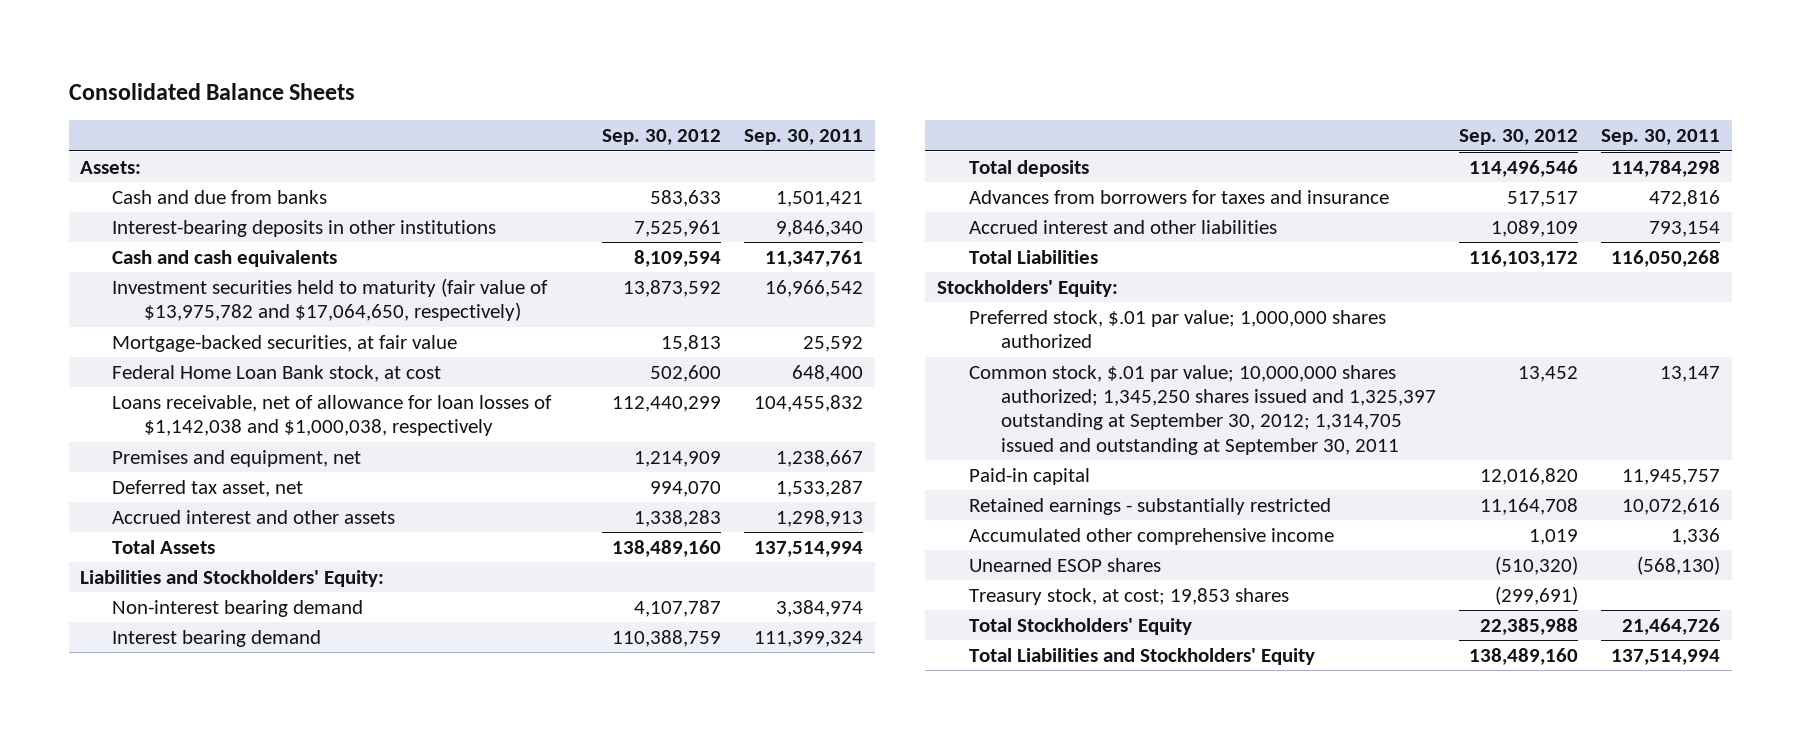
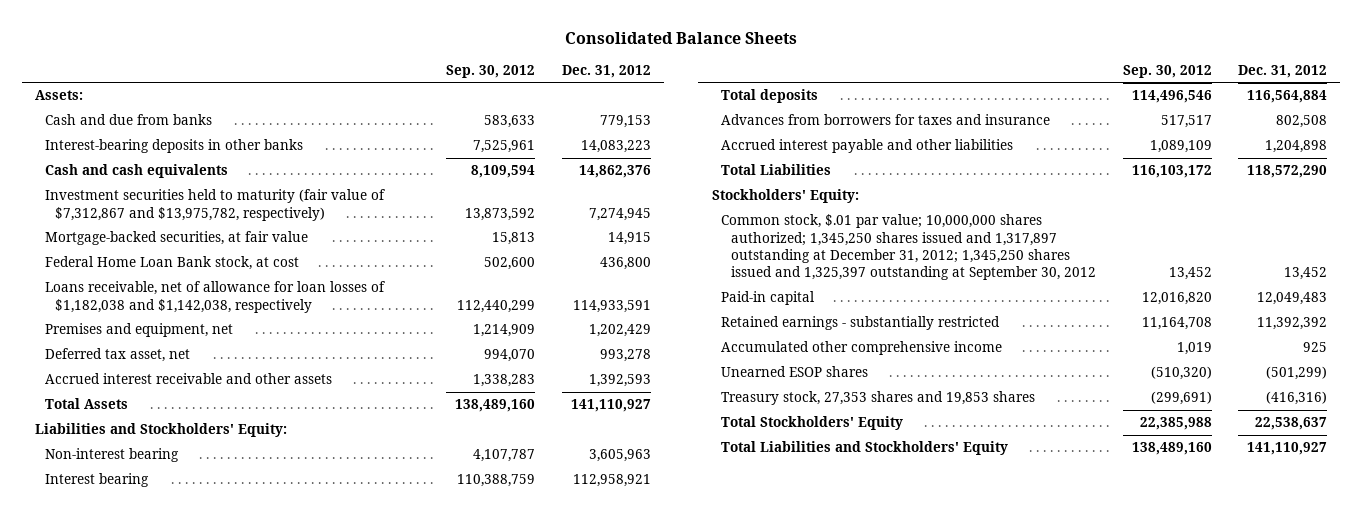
- | Sep. 30, 2012 | Sep. 30, 2011
+ | Sep. 30, 2012 | Dec. 31, 2012
- Interest-bearing deposits in other institutions | 7,525,961 | 9,846,340
+ Interest-bearing deposits in other banks | 7,525,961 | 14,083,223
- Investment securities held to maturity (fair value of $13,975,782 and $17,064,650, respectively) | 13,873,592 | 16,966,542
+ Investment securities held to maturity (fair value of $7,312,867 and $13,975,782, respectively) | 13,873,592 | 7,274,945
- Loans receivable, net of allowance for loan losses of $1,142,038 and $1,000,038, respectively | 112,440,299 | 104,455,832
+ Loans receivable, net of allowance for loan losses of $1,182,038 and $1,142,038, respectively | 112,440,299 | 114,933,591
- Accrued interest and other assets | 1,338,283 | 1,298,913
+ Accrued interest receivable and other assets | 1,338,283 | 1,392,593
- Non-interest bearing demand | 4,107,787 | 3,384,974
- Interest bearing demand | 110,388,759 | 111,399,324
+ Non-interest bearing | 4,107,787 | 3,605,963
+ Interest bearing | 110,388,759 | 112,958,921
- Accrued interest and other liabilities | 1,089,109 | 793,154
+ Accrued interest payable and other liabilities | 1,089,109 | 1,204,898
- Preferred stock, $.01 par value; 1,000,000 shares authorized
- Common stock, $.01 par value; 10,000,000 shares authorized; 1,345,250 shares issued and 1,325,397 outstanding at September 30, 2012; 1,314,705 issued and outstanding at September 30, 2011 | 13,452 | 13,147
+ Common stock, $.01 par value; 10,000,000 shares authorized; 1,345,250 shares issued and 1,317,897 outstanding at December 31, 2012; 1,345,250 shares issued and 1,325,397 outstanding at September 30, 2012 | 13,452 | 13,452
- Treasury stock, at cost; 19,853 shares | (299,691) |
+ Treasury stock, 27,353 shares and 19,853 shares | (299,691) | (416,316)

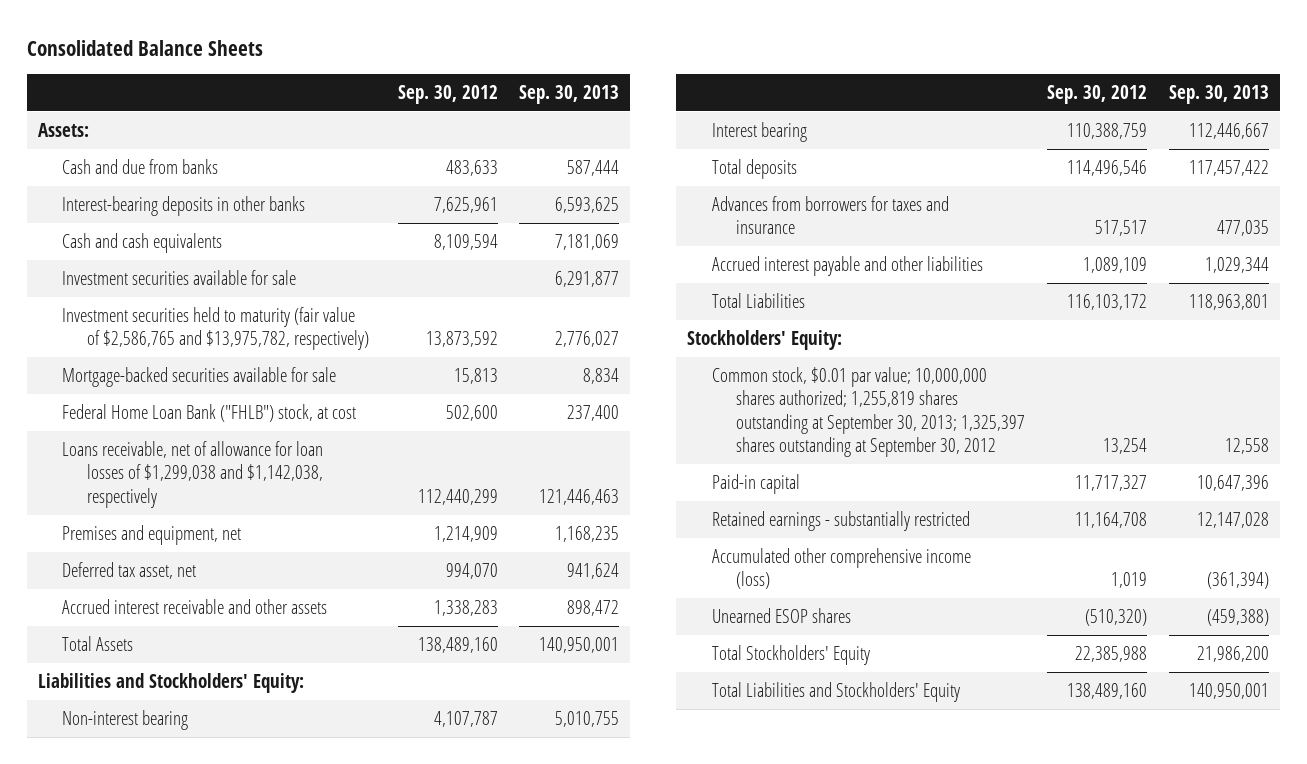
- | Sep. 30, 2012 | Dec. 31, 2012
+ | Sep. 30, 2012 | Sep. 30, 2013
- Cash and due from banks | 583,633 | 779,153
- Interest-bearing deposits in other banks | 7,525,961 | 14,083,223
+ Cash and due from banks | 483,633 | 587,444
+ Interest-bearing deposits in other banks | 7,625,961 | 6,593,625
- Investment securities held to maturity (fair value of $7,312,867 and $13,975,782, respectively) | 13,873,592 | 7,274,945
- Mortgage-backed securities, at fair value | 15,813 | 14,915
- Federal Home Loan Bank stock, at cost | 502,600 | 436,800
- Loans receivable, net of allowance for loan losses of $1,182,038 and $1,142,038, respectively | 112,440,299 | 114,933,591
+ Investment securities available for sale | | 6,291,877
+ Investment securities held to maturity (fair value of $2,586,765 and $13,975,782, respectively) | 13,873,592 | 2,776,027
+ Mortgage-backed securities available for sale | 15,813 | 8,834
+ Federal Home Loan Bank ("FHLB") stock, at cost | 502,600 | 237,400
+ Loans receivable, net of allowance for loan losses of $1,299,038 and $1,142,038, respectively | 112,440,299 | 121,446,463
- Common stock, $.01 par value; 10,000,000 shares authorized; 1,345,250 shares issued and 1,317,897 outstanding at December 31, 2012; 1,345,250 shares issued and 1,325,397 outstanding at September 30, 2012 | 13,452 | 13,452
- Paid-in capital | 12,016,820 | 12,049,483
+ Common stock, $0.01 par value; 10,000,000 shares authorized; 1,255,819 shares outstanding at September 30, 2013; 1,325,397 shares outstanding at September 30, 2012 | 13,254 | 12,558
+ Paid-in capital | 11,717,327 | 10,647,396
- Accumulated other comprehensive income | 1,019 | 925
+ Accumulated other comprehensive income (loss) | 1,019 | (361,394)
- Treasury stock, 27,353 shares and 19,853 shares | (299,691) | (416,316)

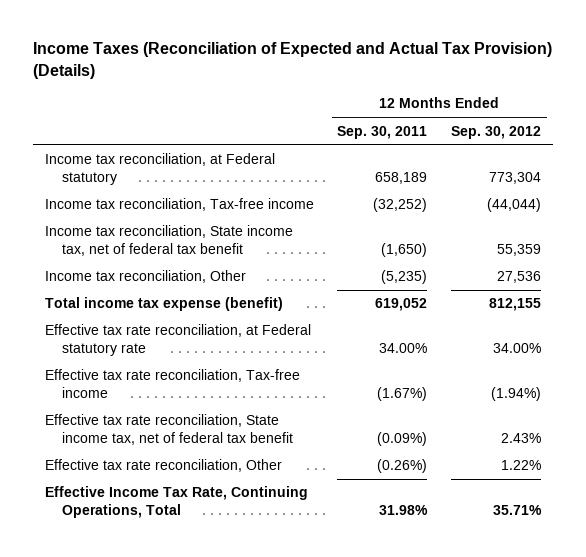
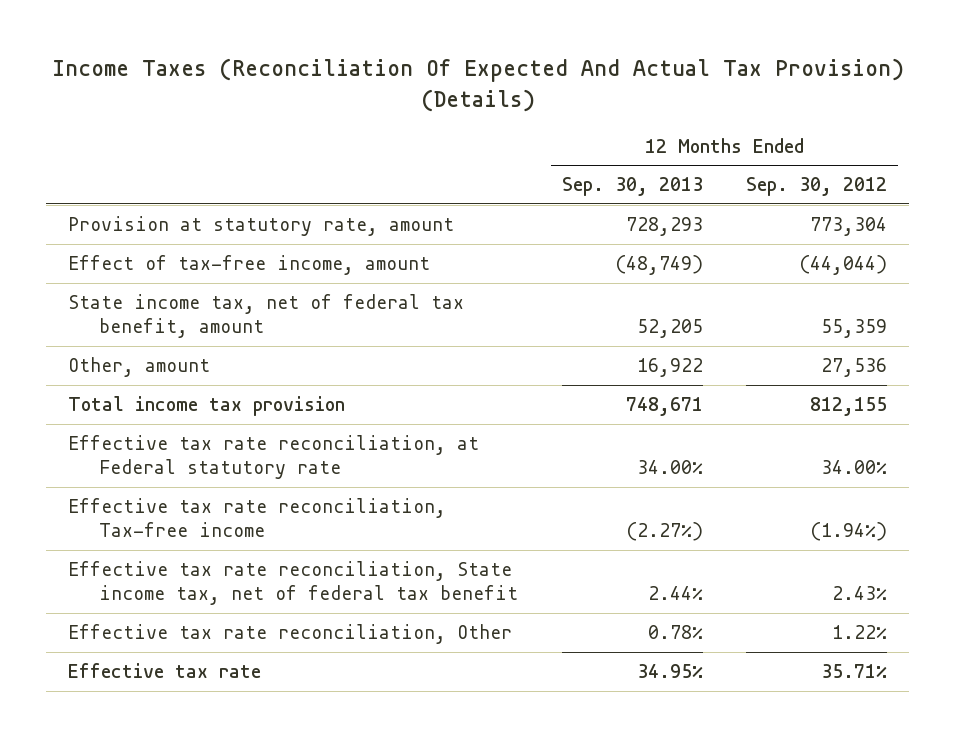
- Income Taxes (Reconciliation of Expected and Actual Tax Provision) (Details)
+ Income Taxes (Reconciliation Of Expected And Actual Tax Provision) (Details)
- | 12 Months Ended Sep. 30, 2011 | 12 Months Ended Sep. 30, 2012
+ | 12 Months Ended Sep. 30, 2013 | 12 Months Ended Sep. 30, 2012
- Income tax reconciliation, at Federal statutory | 658,189 | 773,304
- Income tax reconciliation, Tax-free income | (32,252) | (44,044)
- Income tax reconciliation, State income tax, net of federal tax benefit | (1,650) | 55,359
- Income tax reconciliation, Other | (5,235) | 27,536
- Total income tax expense (benefit) | 619,052 | 812,155
+ Provision at statutory rate, amount | 728,293 | 773,304
+ Effect of tax-free income, amount | (48,749) | (44,044)
+ State income tax, net of federal tax benefit, amount | 52,205 | 55,359
+ Other, amount | 16,922 | 27,536
+ Total income tax provision | 748,671 | 812,155
- Effective Income Tax Rate, Continuing Operations, Total | 31.98% | 35.71%
+ Effective tax rate | 34.95% | 35.71%

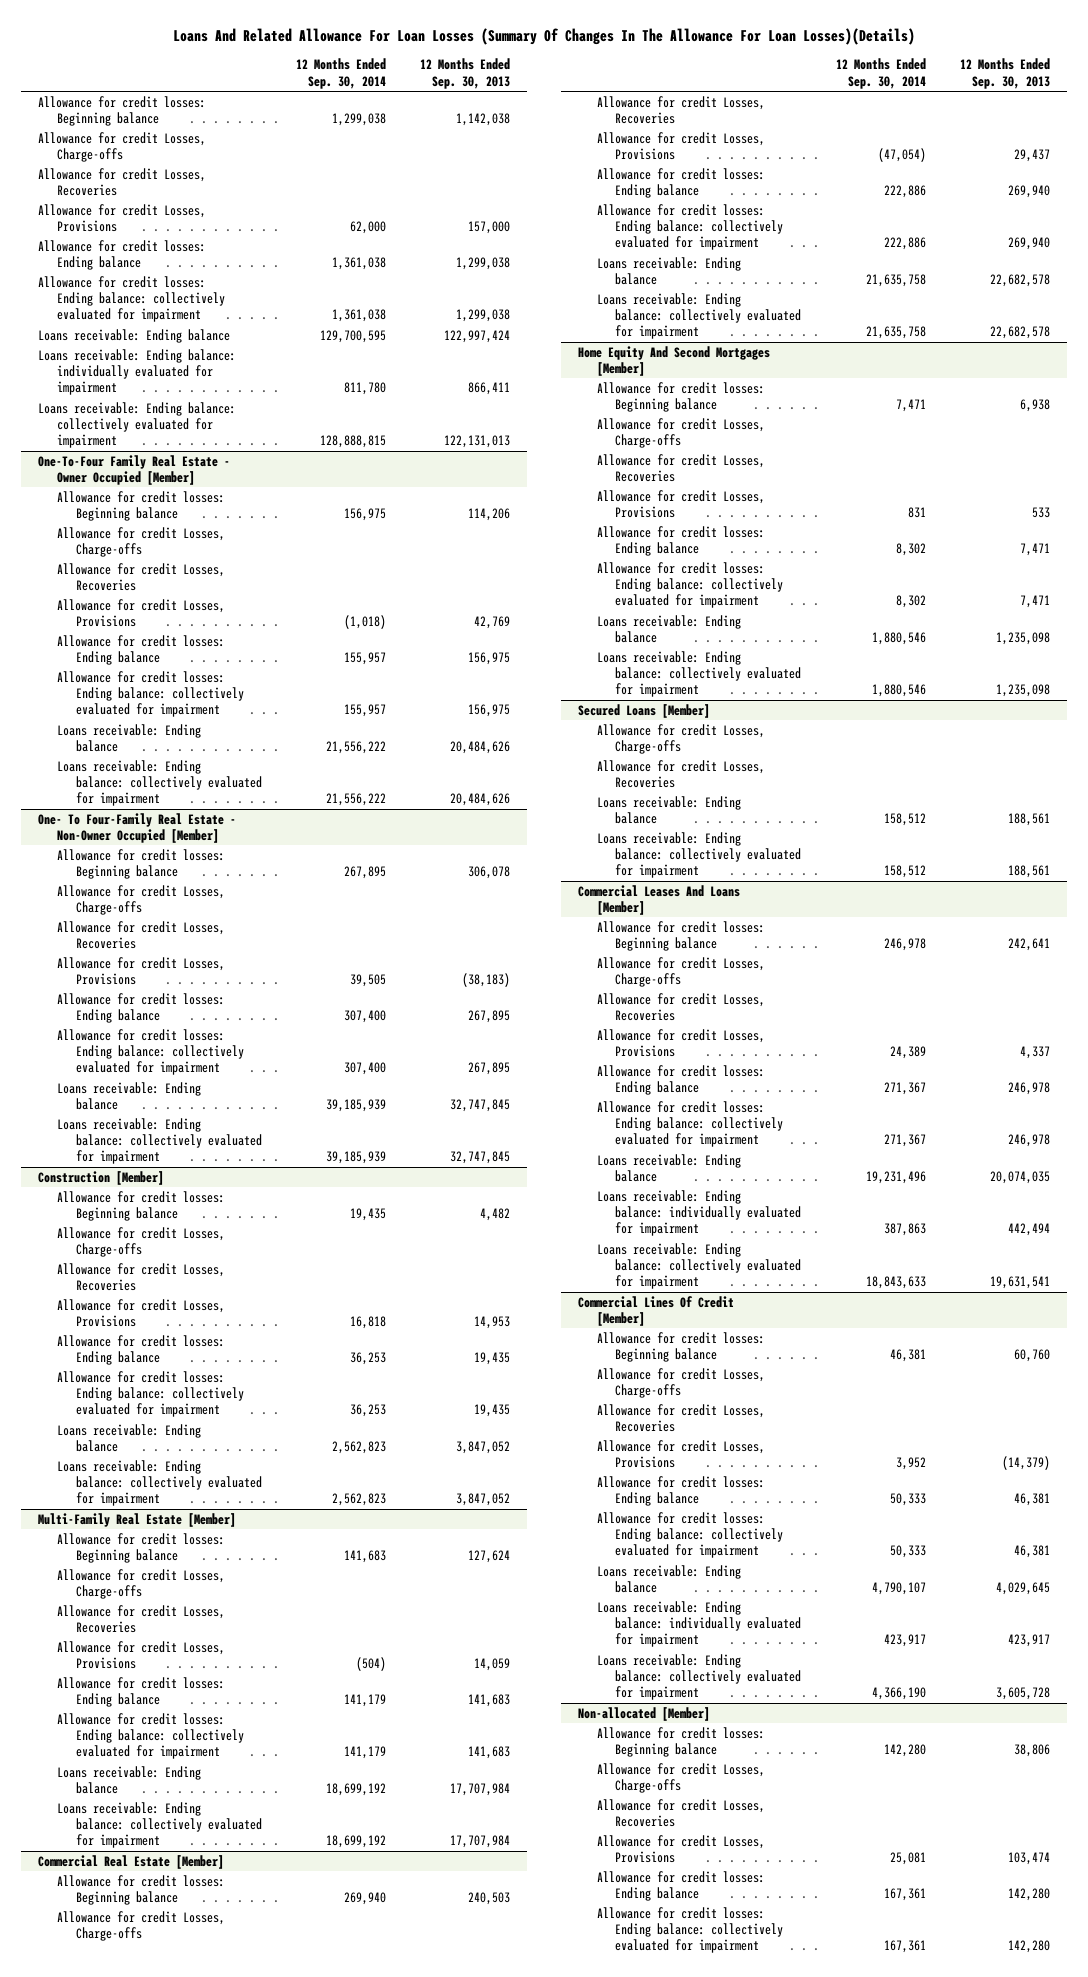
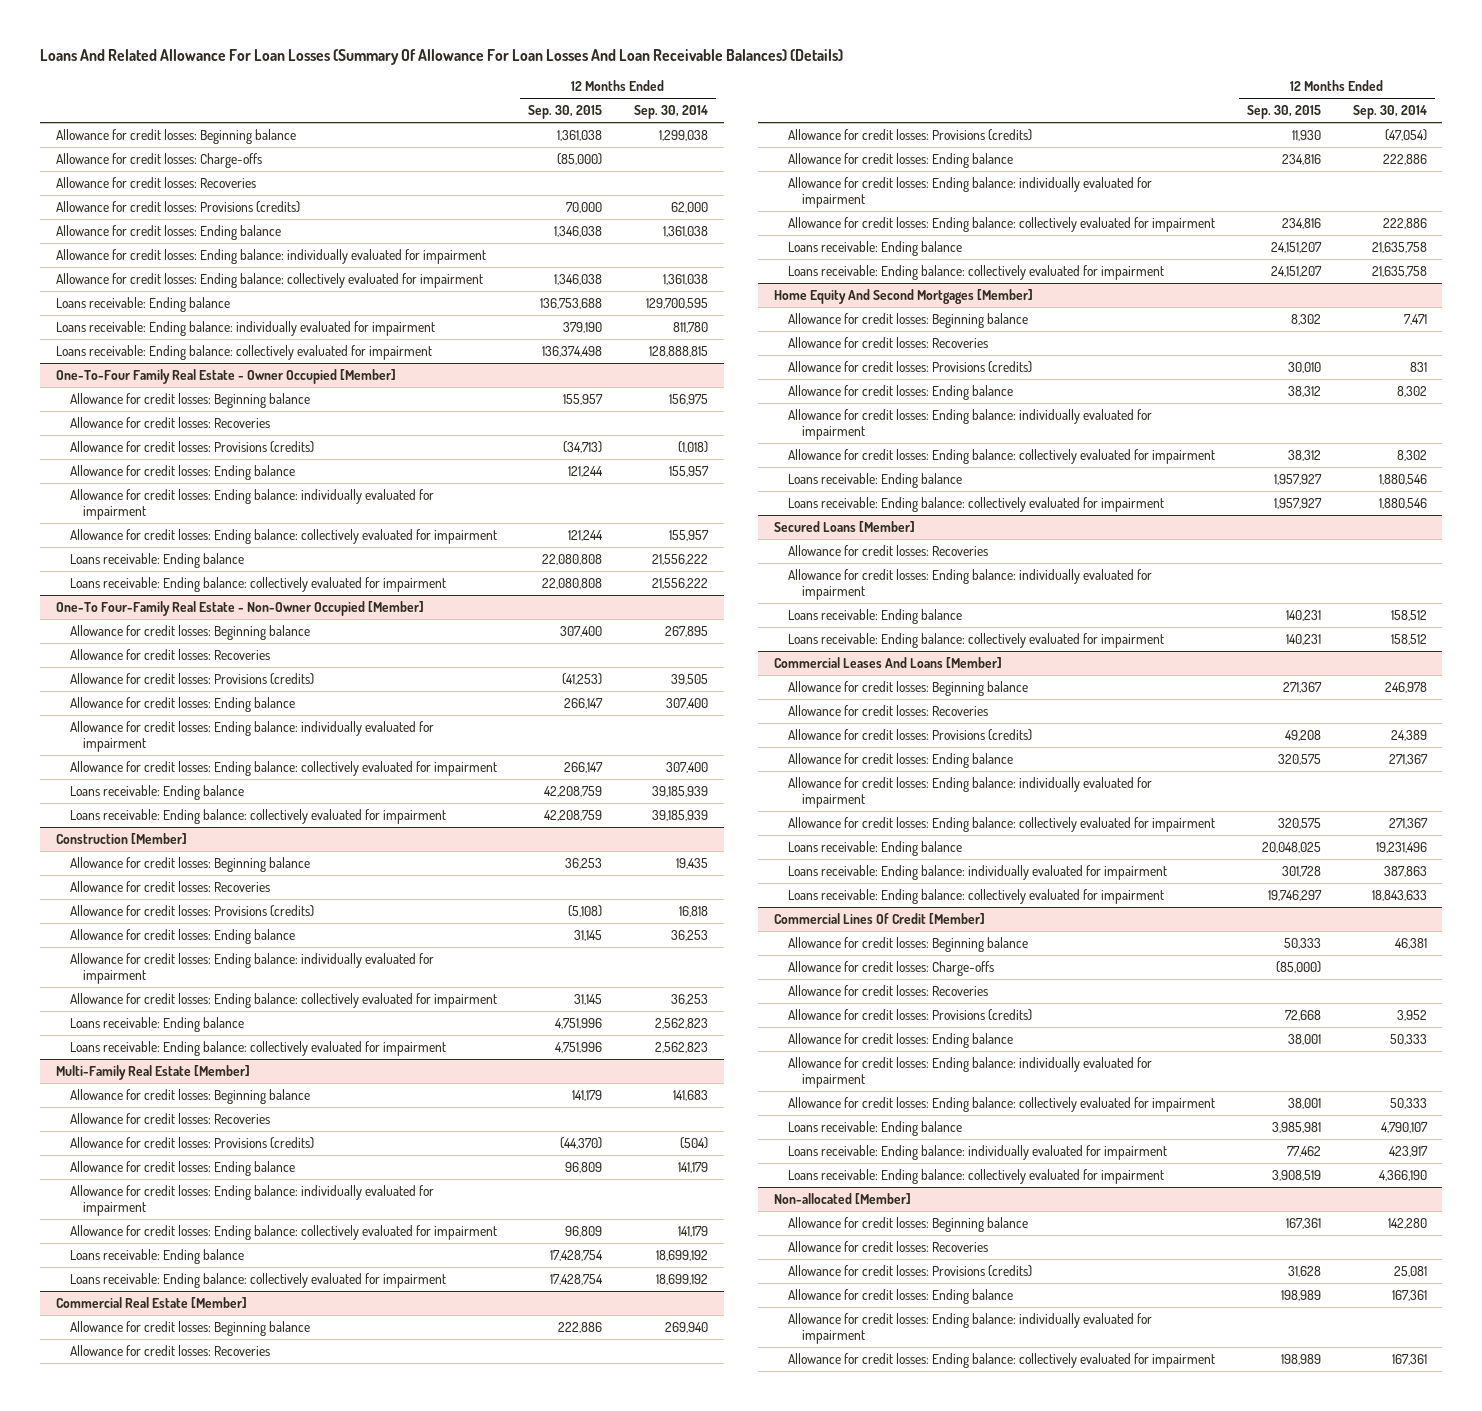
- Loans And Related Allowance For Loan Losses (Summary Of Changes In The Allowance For Loan Losses)(Details)
+ Loans And Related Allowance For Loan Losses (Summary Of Allowance For Loan Losses And Loan Receivable Balances) (Details)
- | 12 Months Ended Sep. 30, 2014 | 12 Months Ended Sep. 30, 2013
+ | 12 Months Ended Sep. 30, 2015 | 12 Months Ended Sep. 30, 2014
- Allowance for credit Losses, Charge-offs
- Allowance for credit Losses, Recoveries
- Allowance for credit Losses, Provisions | 62,000 | 157,000
+ Allowance for credit losses: Charge-offs | (85,000) |
+ Allowance for credit losses: Recoveries
+ Allowance for credit losses: Provisions (credits) | 70,000 | 62,000
+ Allowance for credit losses: Ending balance: individually evaluated for impairment
@ One-To-Four Family Real Estate - Owner Occupied [Member]
- Allowance for credit Losses, Charge-offs
- Allowance for credit Losses, Recoveries
- Allowance for credit Losses, Provisions | (1,018) | 42,769
+ Allowance for credit losses: Recoveries
+ Allowance for credit losses: Provisions (credits) | (34,713) | (1,018)
+ Allowance for credit losses: Ending balance: individually evaluated for impairment
- One- To Four-Family Real Estate - Non-Owner Occupied [Member]
+ One-To Four-Family Real Estate - Non-Owner Occupied [Member]
- Allowance for credit Losses, Charge-offs
- Allowance for credit Losses, Recoveries
- Allowance for credit Losses, Provisions | 39,505 | (38,183)
+ Allowance for credit losses: Recoveries
+ Allowance for credit losses: Provisions (credits) | (41,253) | 39,505
+ Allowance for credit losses: Ending balance: individually evaluated for impairment
@ Construction [Member]
- Allowance for credit Losses, Charge-offs
- Allowance for credit Losses, Recoveries
- Allowance for credit Losses, Provisions | 16,818 | 14,953
+ Allowance for credit losses: Recoveries
+ Allowance for credit losses: Provisions (credits) | (5,108) | 16,818
+ Allowance for credit losses: Ending balance: individually evaluated for impairment
@ Multi-Family Real Estate [Member]
- Allowance for credit Losses, Charge-offs
- Allowance for credit Losses, Recoveries
- Allowance for credit Losses, Provisions | (504) | 14,059
+ Allowance for credit losses: Recoveries
+ Allowance for credit losses: Provisions (credits) | (44,370) | (504)
+ Allowance for credit losses: Ending balance: individually evaluated for impairment
@ Commercial Real Estate [Member]
- Allowance for credit Losses, Charge-offs
- Allowance for credit Losses, Recoveries
- Allowance for credit Losses, Provisions | (47,054) | 29,437
+ Allowance for credit losses: Recoveries
+ Allowance for credit losses: Provisions (credits) | 11,930 | (47,054)
+ Allowance for credit losses: Ending balance: individually evaluated for impairment
@ Home Equity And Second Mortgages [Member]
- Allowance for credit Losses, Charge-offs
- Allowance for credit Losses, Recoveries
- Allowance for credit Losses, Provisions | 831 | 533
+ Allowance for credit losses: Recoveries
+ Allowance for credit losses: Provisions (credits) | 30,010 | 831
+ Allowance for credit losses: Ending balance: individually evaluated for impairment
@ Secured Loans [Member]
- Allowance for credit Losses, Charge-offs
- Allowance for credit Losses, Recoveries
+ Allowance for credit losses: Recoveries
+ Allowance for credit losses: Ending balance: individually evaluated for impairment
@ Commercial Leases And Loans [Member]
- Allowance for credit Losses, Charge-offs
- Allowance for credit Losses, Recoveries
- Allowance for credit Losses, Provisions | 24,389 | 4,337
+ Allowance for credit losses: Recoveries
+ Allowance for credit losses: Provisions (credits) | 49,208 | 24,389
+ Allowance for credit losses: Ending balance: individually evaluated for impairment
@ Commercial Lines Of Credit [Member]
- Allowance for credit Losses, Charge-offs
- Allowance for credit Losses, Recoveries
- Allowance for credit Losses, Provisions | 3,952 | (14,379)
+ Allowance for credit losses: Charge-offs | (85,000) |
+ Allowance for credit losses: Recoveries
+ Allowance for credit losses: Provisions (credits) | 72,668 | 3,952
+ Allowance for credit losses: Ending balance: individually evaluated for impairment
@ Non-allocated [Member]
- Allowance for credit Losses, Charge-offs
- Allowance for credit Losses, Recoveries
- Allowance for credit Losses, Provisions | 25,081 | 103,474
+ Allowance for credit losses: Recoveries
+ Allowance for credit losses: Provisions (credits) | 31,628 | 25,081
+ Allowance for credit losses: Ending balance: individually evaluated for impairment

